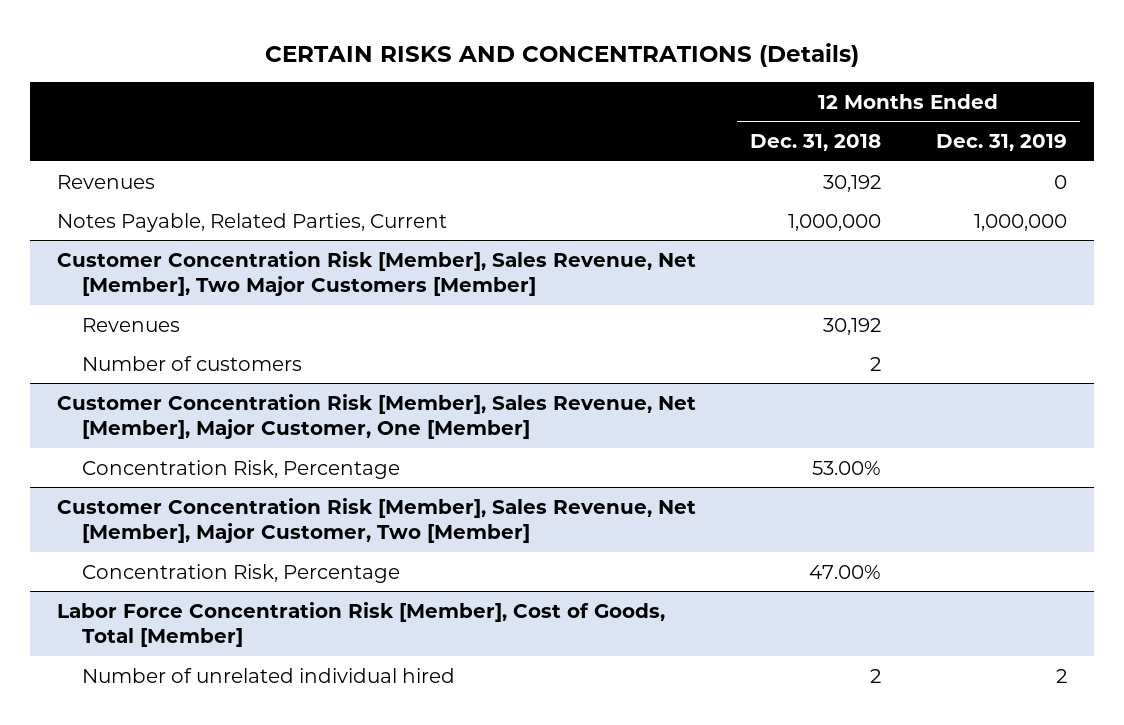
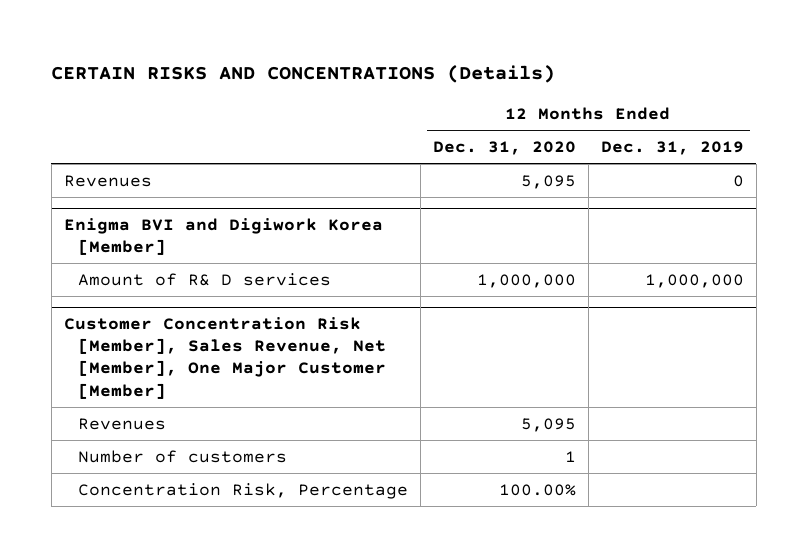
- | 12 Months Ended Dec. 31, 2018 | 12 Months Ended Dec. 31, 2019
+ | 12 Months Ended Dec. 31, 2020 | 12 Months Ended Dec. 31, 2019
- Notes Payable, Related Parties, Current | 1,000,000 | 1,000,000
- Customer Concentration Risk [Member], Sales Revenue, Net [Member], Two Major Customers [Member]
- Revenues | 30,192 |
- Number of customers | 2 |
- Customer Concentration Risk [Member], Sales Revenue, Net [Member], Major Customer, One [Member]
+ Enigma BVI and Digiwork Korea [Member]
+ Amount of R& D services | 1,000,000 | 1,000,000
+ Customer Concentration Risk [Member], Sales Revenue, Net [Member], One Major Customer [Member]
+ Revenues | 5,095 |
+ Number of customers | 1 |
- Customer Concentration Risk [Member], Sales Revenue, Net [Member], Major Customer, Two [Member]
- Concentration Risk, Percentage | 47.00% |
- Labor Force Concentration Risk [Member], Cost of Goods, Total [Member]
- Number of unrelated individual hired | 2 | 2

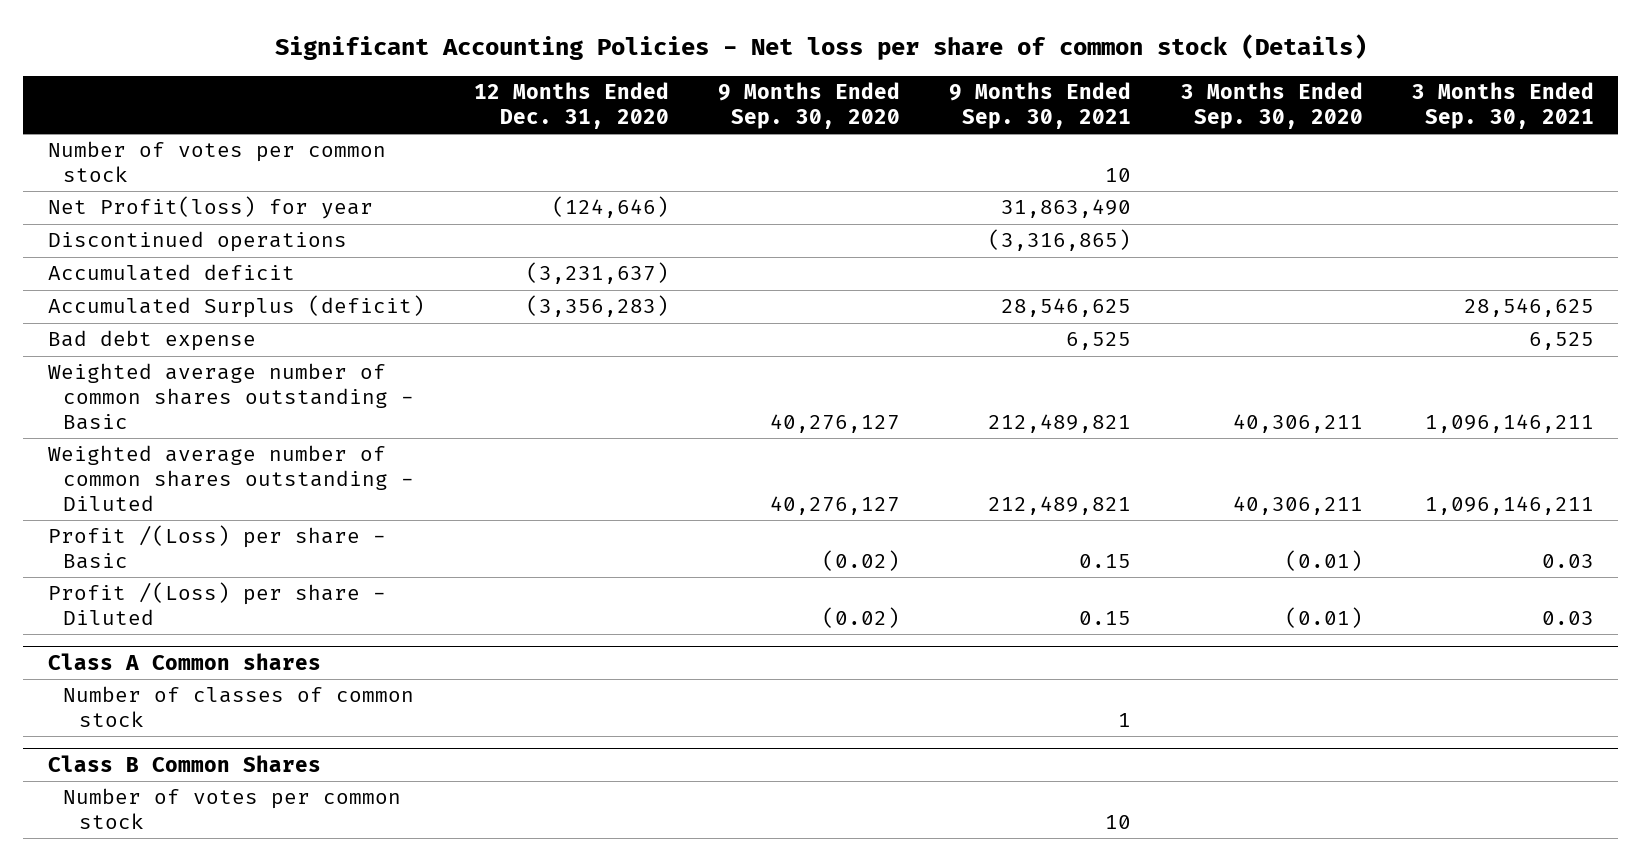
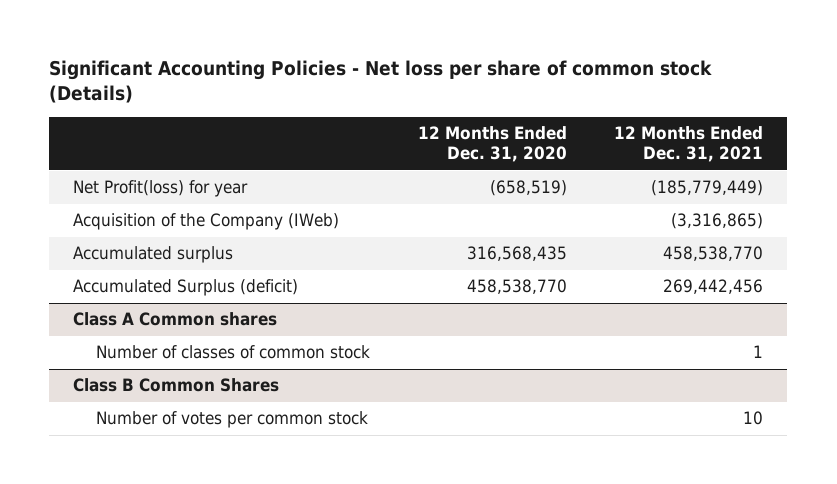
- | 12 Months Ended Dec. 31, 2020 | 9 Months Ended Sep. 30, 2020 | 9 Months Ended Sep. 30, 2021 | 3 Months Ended Sep. 30, 2020 | 3 Months Ended Sep. 30, 2021
+ | 12 Months Ended Dec. 31, 2020 | 12 Months Ended Dec. 31, 2021
- Number of votes per common stock | | | 10 | |
- Net Profit(loss) for year | (124,646) | | 31,863,490 | |
- Discontinued operations | | | (3,316,865) | |
- Accumulated deficit | (3,231,637) | | | |
- Accumulated Surplus (deficit) | (3,356,283) | | 28,546,625 | | 28,546,625
- Bad debt expense | | | 6,525 | | 6,525
- Weighted average number of common shares outstanding - Basic | | 40,276,127 | 212,489,821 | 40,306,211 | 1,096,146,211
- Weighted average number of common shares outstanding - Diluted | | 40,276,127 | 212,489,821 | 40,306,211 | 1,096,146,211
- Profit /(Loss) per share - Basic | | (0.02) | 0.15 | (0.01) | 0.03
- Profit /(Loss) per share - Diluted | | (0.02) | 0.15 | (0.01) | 0.03
+ Net Profit(loss) for year | (658,519) | (185,779,449)
+ Acquisition of the Company (IWeb) | | (3,316,865)
+ Accumulated surplus | 316,568,435 | 458,538,770
+ Accumulated Surplus (deficit) | 458,538,770 | 269,442,456

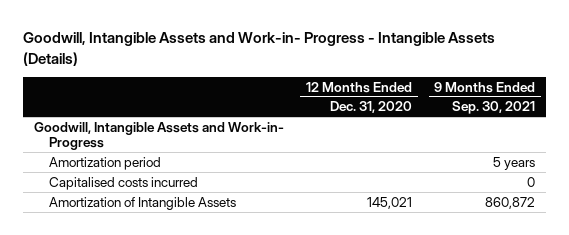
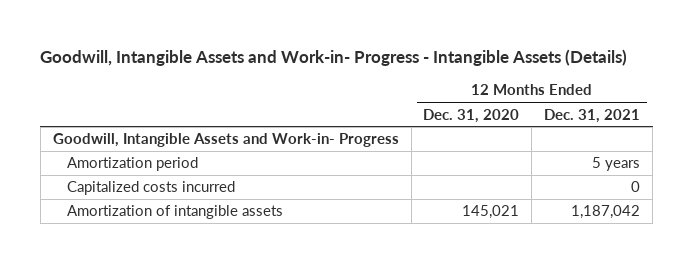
- | 12 Months Ended Dec. 31, 2020 | 9 Months Ended Sep. 30, 2021
+ | 12 Months Ended Dec. 31, 2020 | 12 Months Ended Dec. 31, 2021
- Capitalised costs incurred | | 0
- Amortization of Intangible Assets | 145,021 | 860,872
+ Capitalized costs incurred | | 0
+ Amortization of intangible assets | 145,021 | 1,187,042

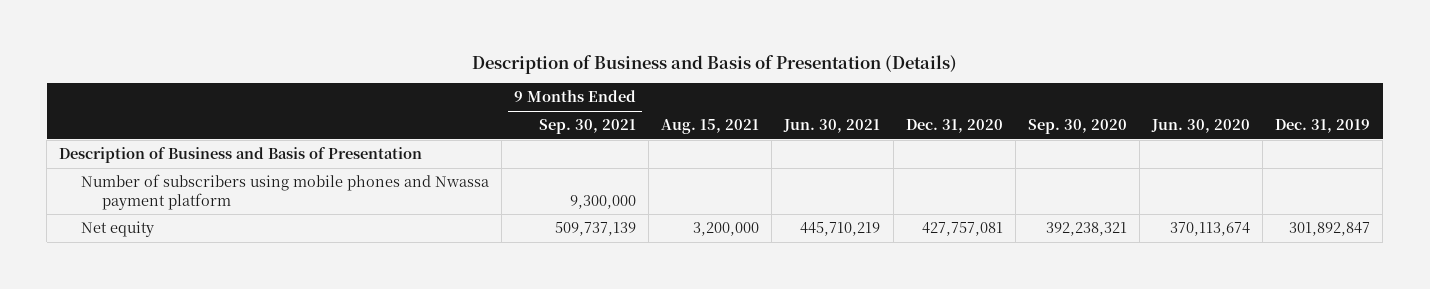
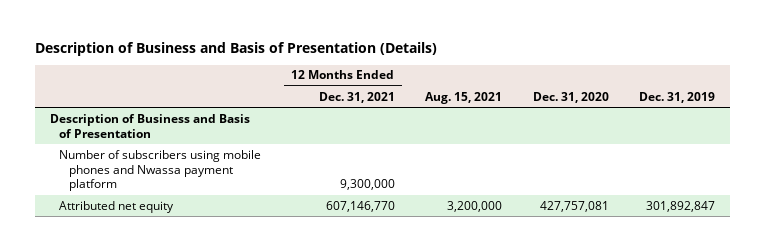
- | 9 Months Ended Sep. 30, 2021 | Aug. 15, 2021 | Jun. 30, 2021 | Dec. 31, 2020 | Sep. 30, 2020 | Jun. 30, 2020 | Dec. 31, 2019
+ | 12 Months Ended Dec. 31, 2021 | Aug. 15, 2021 | Dec. 31, 2020 | Dec. 31, 2019
- Net equity | 509,737,139 | 3,200,000 | 445,710,219 | 427,757,081 | 392,238,321 | 370,113,674 | 301,892,847
+ Attributed net equity | 607,146,770 | 3,200,000 | 427,757,081 | 301,892,847

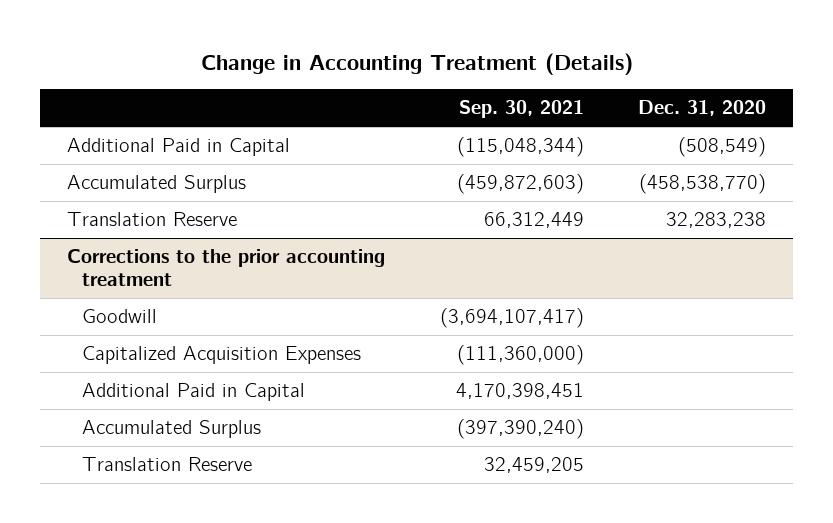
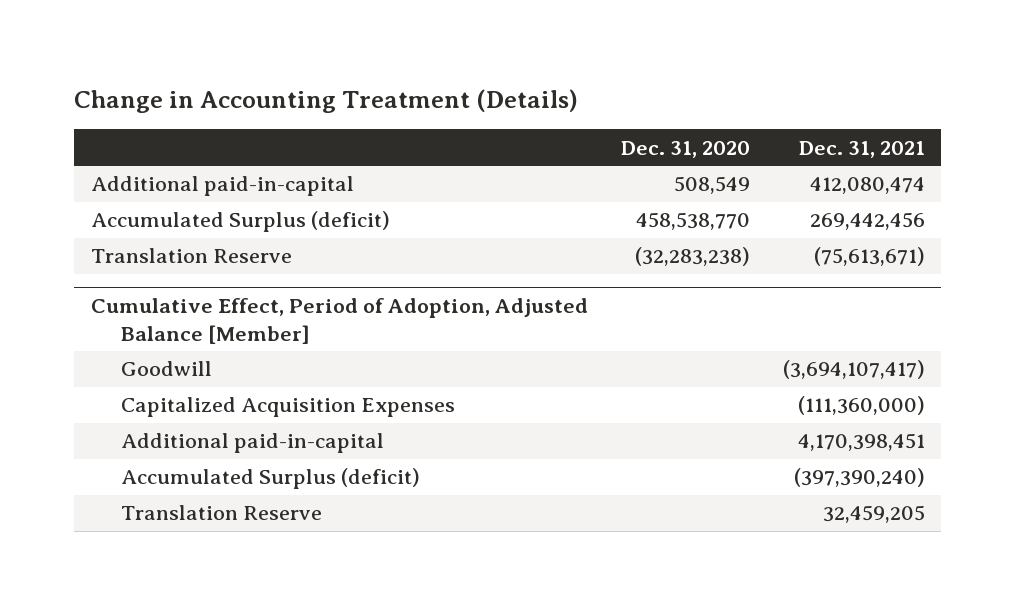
- | Sep. 30, 2021 | Dec. 31, 2020
+ | Dec. 31, 2020 | Dec. 31, 2021
- Additional Paid in Capital | (115,048,344) | (508,549)
- Accumulated Surplus | (459,872,603) | (458,538,770)
- Translation Reserve | 66,312,449 | 32,283,238
- Corrections to the prior accounting treatment
- Goodwill | (3,694,107,417) |
- Capitalized Acquisition Expenses | (111,360,000) |
- Additional Paid in Capital | 4,170,398,451 |
- Accumulated Surplus | (397,390,240) |
- Translation Reserve | 32,459,205 |
+ Additional paid-in-capital | 508,549 | 412,080,474
+ Accumulated Surplus (deficit) | 458,538,770 | 269,442,456
+ Translation Reserve | (32,283,238) | (75,613,671)
+ Cumulative Effect, Period of Adoption, Adjusted Balance [Member]
+ Goodwill | | (3,694,107,417)
+ Capitalized Acquisition Expenses | | (111,360,000)
+ Additional paid-in-capital | | 4,170,398,451
+ Accumulated Surplus (deficit) | | (397,390,240)
+ Translation Reserve | | 32,459,205

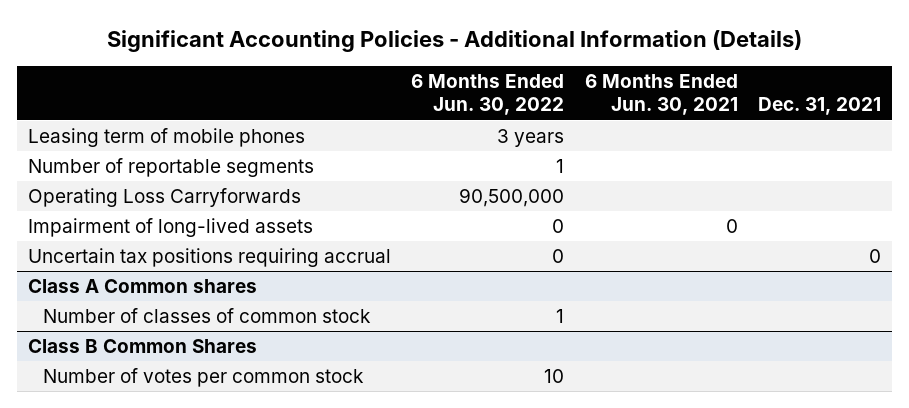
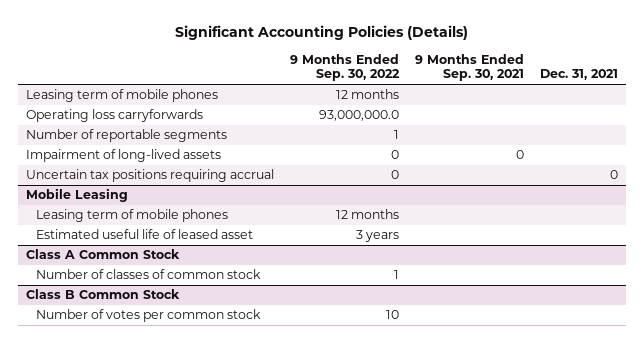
- Significant Accounting Policies - Additional Information (Details)
+ Significant Accounting Policies (Details)
- | 6 Months Ended Jun. 30, 2022 | 6 Months Ended Jun. 30, 2021 | Dec. 31, 2021
+ | 9 Months Ended Sep. 30, 2022 | 9 Months Ended Sep. 30, 2021 | Dec. 31, 2021
+ Operating loss carryforwards | 93,000,000.0 | |
- Operating Loss Carryforwards | 90,500,000 | |
- Class A Common shares
+ Mobile Leasing
+ Leasing term of mobile phones | 12 months | |
+ Estimated useful life of leased asset | 3 years | |
+ Class A Common Stock
- Class B Common Shares
+ Class B Common Stock

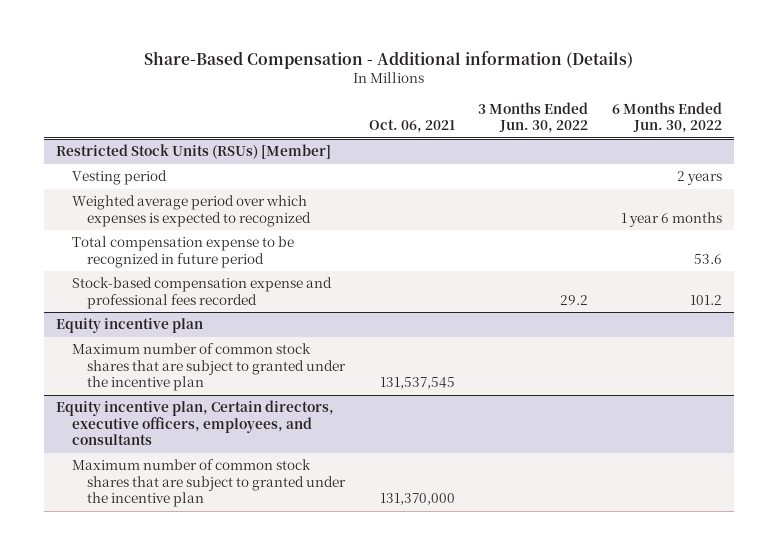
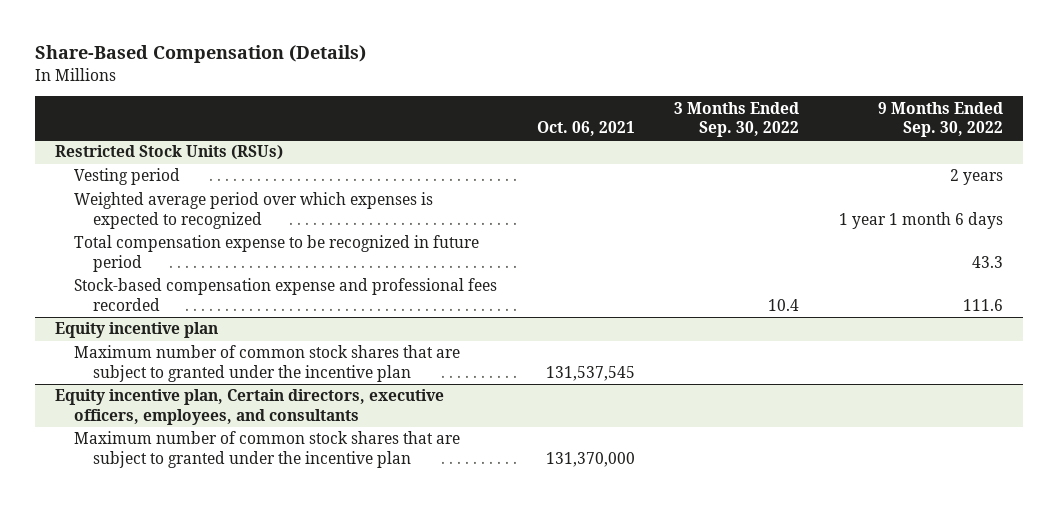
- Share-Based Compensation - Additional information (Details)
+ Share-Based Compensation (Details)
- | Oct. 06, 2021 | 3 Months Ended Jun. 30, 2022 | 6 Months Ended Jun. 30, 2022
+ | Oct. 06, 2021 | 3 Months Ended Sep. 30, 2022 | 9 Months Ended Sep. 30, 2022
- Restricted Stock Units (RSUs) [Member]
+ Restricted Stock Units (RSUs)

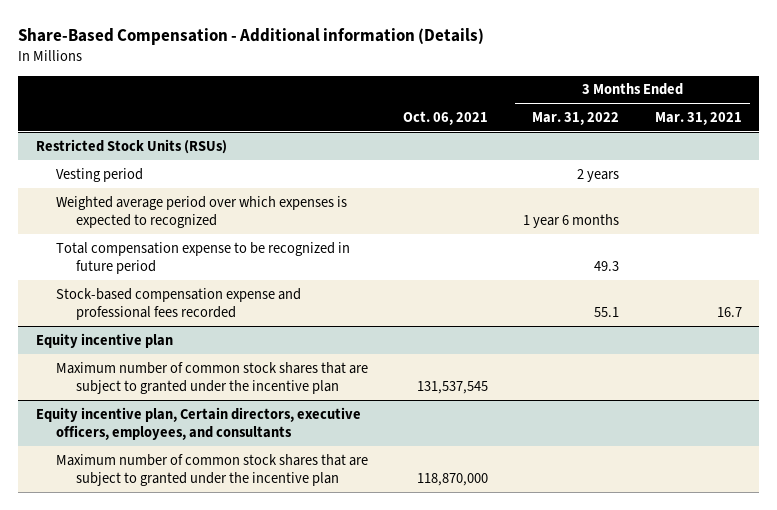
- Share-Based Compensation (Details)
+ Share-Based Compensation - Additional information (Details)
- | Oct. 06, 2021 | 3 Months Ended Sep. 30, 2022 | 9 Months Ended Sep. 30, 2022
+ | Oct. 06, 2021 | 3 Months Ended Mar. 31, 2022 | 3 Months Ended Mar. 31, 2021
@ Equity incentive plan, Certain directors, executive officers, employees, and consultants
- Maximum number of common stock shares that are subject to granted under the incentive plan | 131,370,000 | |
+ Maximum number of common stock shares that are subject to granted under the incentive plan | 118,870,000 | |

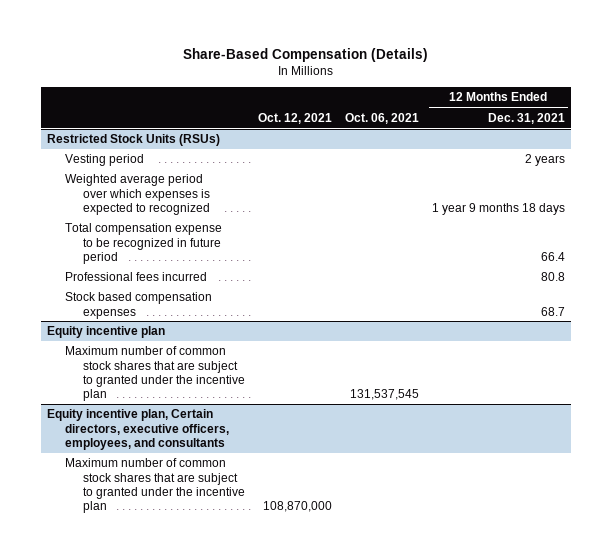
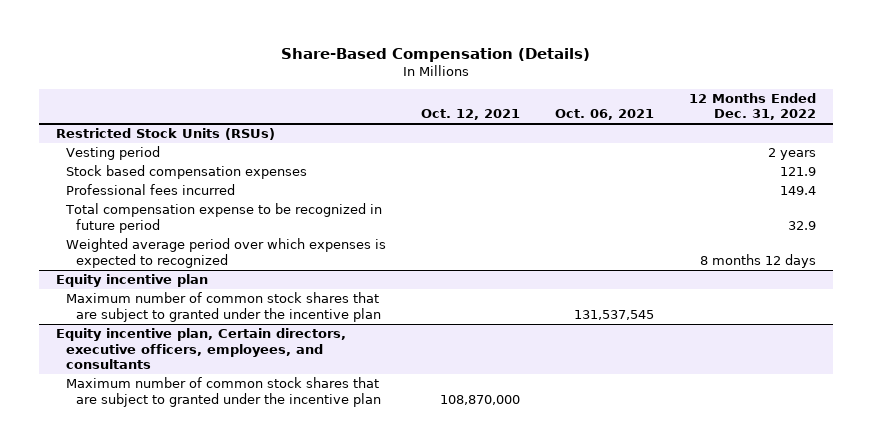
- | Oct. 12, 2021 | Oct. 06, 2021 | 12 Months Ended Dec. 31, 2021
+ | Oct. 12, 2021 | Oct. 06, 2021 | 12 Months Ended Dec. 31, 2022
@ Restricted Stock Units (RSUs)
moved down: Professional fees incurred | | | 149.4
moved down: Total compensation expense to be recognized in future period | | | 32.9
moved down: Weighted average period over which expenses is expected to recognized | | | 8 months 12 days

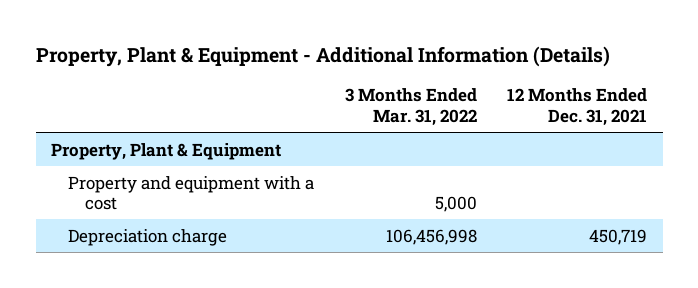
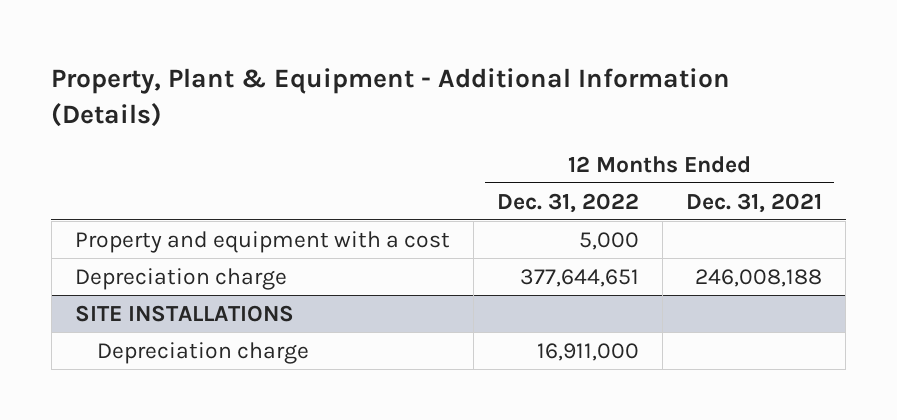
- | 3 Months Ended Mar. 31, 2022 | 12 Months Ended Dec. 31, 2021
+ | 12 Months Ended Dec. 31, 2022 | 12 Months Ended Dec. 31, 2021
- Property, Plant & Equipment
- Depreciation charge | 106,456,998 | 450,719
+ Depreciation charge | 377,644,651 | 246,008,188
+ SITE INSTALLATIONS
+ Depreciation charge | 16,911,000 |

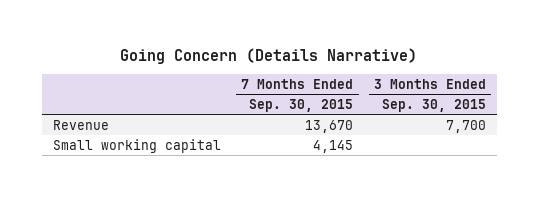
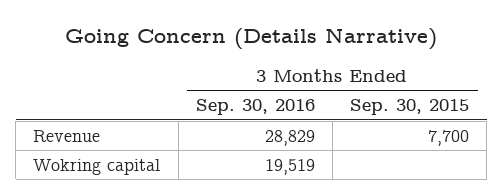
- | 7 Months Ended Sep. 30, 2015 | 3 Months Ended Sep. 30, 2015
+ | 3 Months Ended Sep. 30, 2016 | 3 Months Ended Sep. 30, 2015
- Small working capital | 4,145 |
+ Wokring capital | 19,519 |

